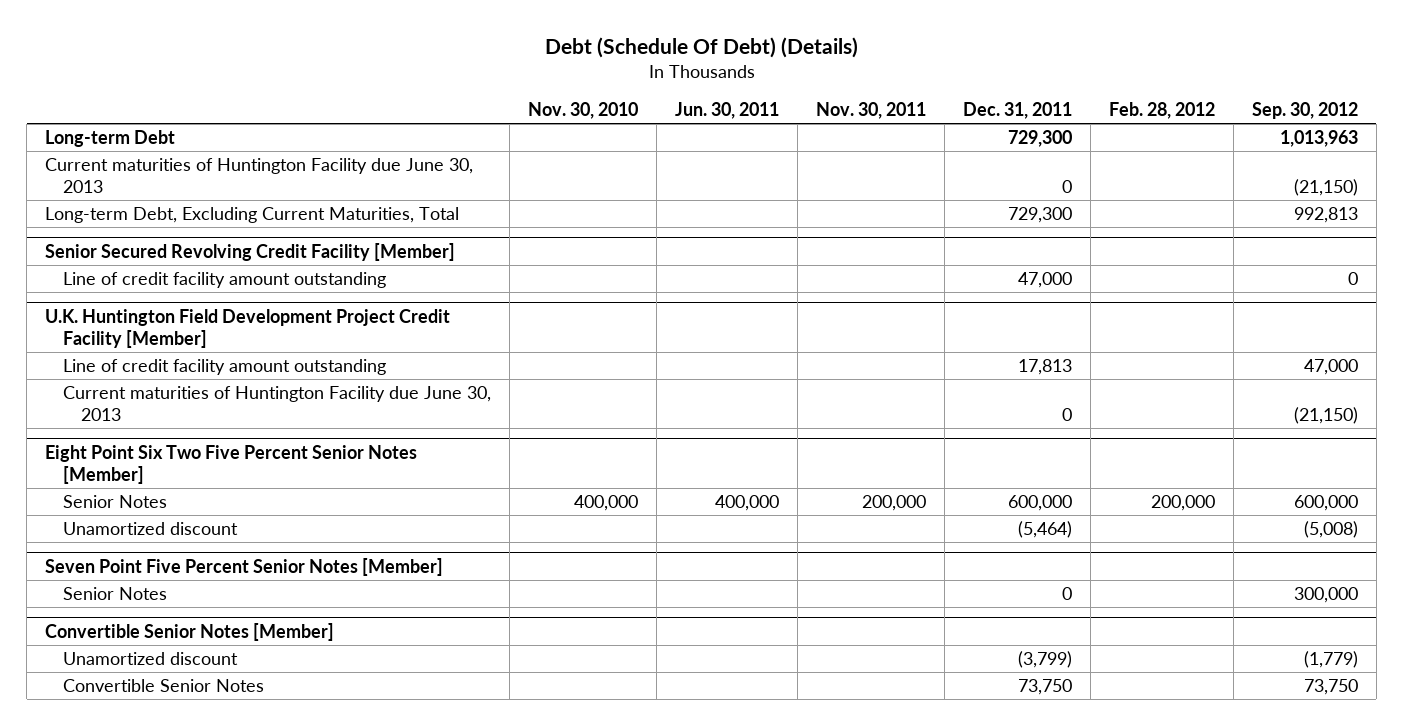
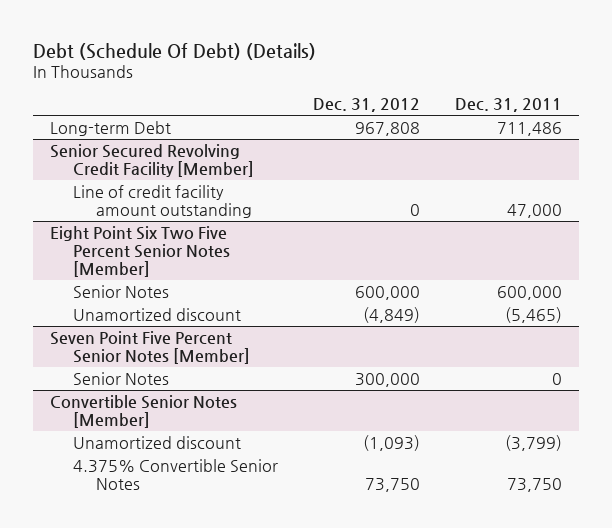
- | Nov. 30, 2010 | Jun. 30, 2011 | Nov. 30, 2011 | Dec. 31, 2011 | Feb. 28, 2012 | Sep. 30, 2012
+ | Dec. 31, 2012 | Dec. 31, 2011
- Long-term Debt | | | | 729,300 | | 1,013,963
- Current maturities of Huntington Facility due June 30, 2013 | | | | 0 | | (21,150)
- Long-term Debt, Excluding Current Maturities, Total | | | | 729,300 | | 992,813
+ Long-term Debt | 967,808 | 711,486
- U.K. Huntington Field Development Project Credit Facility [Member]
- Line of credit facility amount outstanding | | | | 17,813 | | 47,000
- Current maturities of Huntington Facility due June 30, 2013 | | | | 0 | | (21,150)
@ Eight Point Six Two Five Percent Senior Notes [Member]
- Unamortized discount | | | | (5,464) | | (5,008)
+ Unamortized discount | (4,849) | (5,465)
@ Convertible Senior Notes [Member]
- Convertible Senior Notes | | | | 73,750 | | 73,750
+ 4.375% Convertible Senior Notes | 73,750 | 73,750

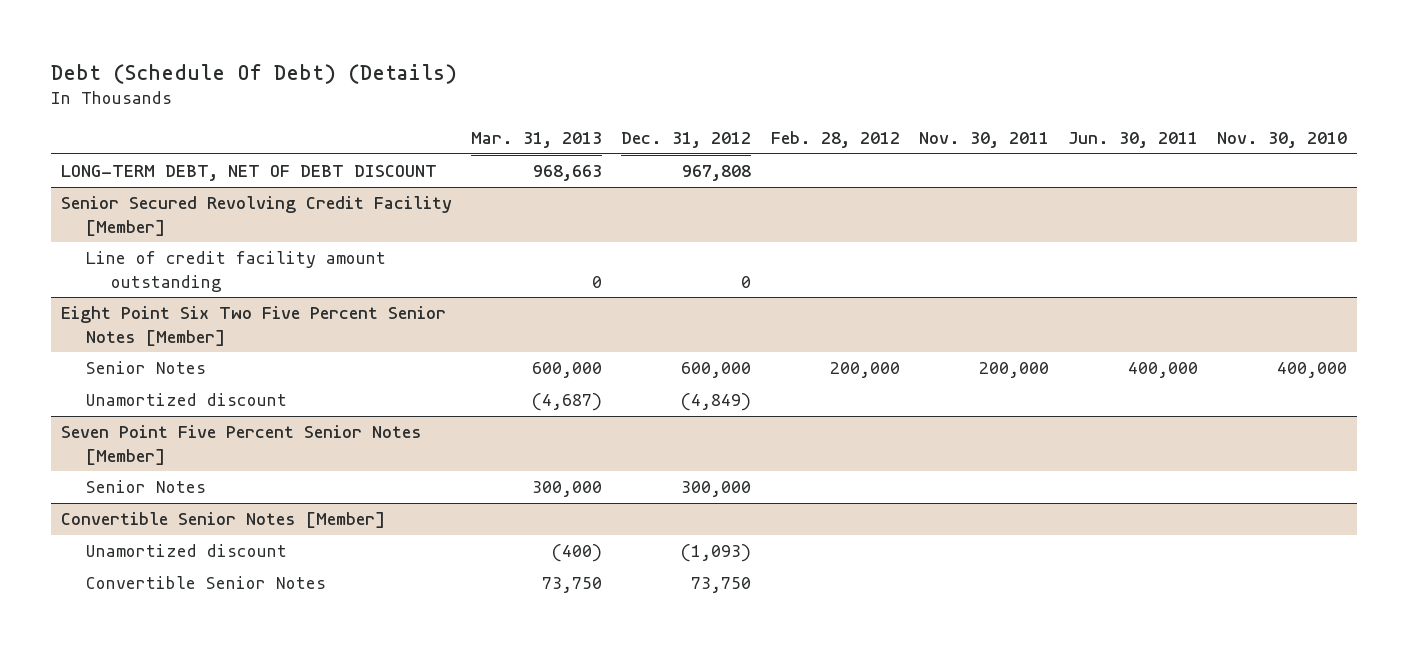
- | Dec. 31, 2012 | Dec. 31, 2011
+ | Mar. 31, 2013 | Dec. 31, 2012 | Feb. 28, 2012 | Nov. 30, 2011 | Jun. 30, 2011 | Nov. 30, 2010
- Long-term Debt | 967,808 | 711,486
+ LONG-TERM DEBT, NET OF DEBT DISCOUNT | 968,663 | 967,808 | | | |
@ Convertible Senior Notes [Member]
- 4.375% Convertible Senior Notes | 73,750 | 73,750
+ Convertible Senior Notes | 73,750 | 73,750 | | | |

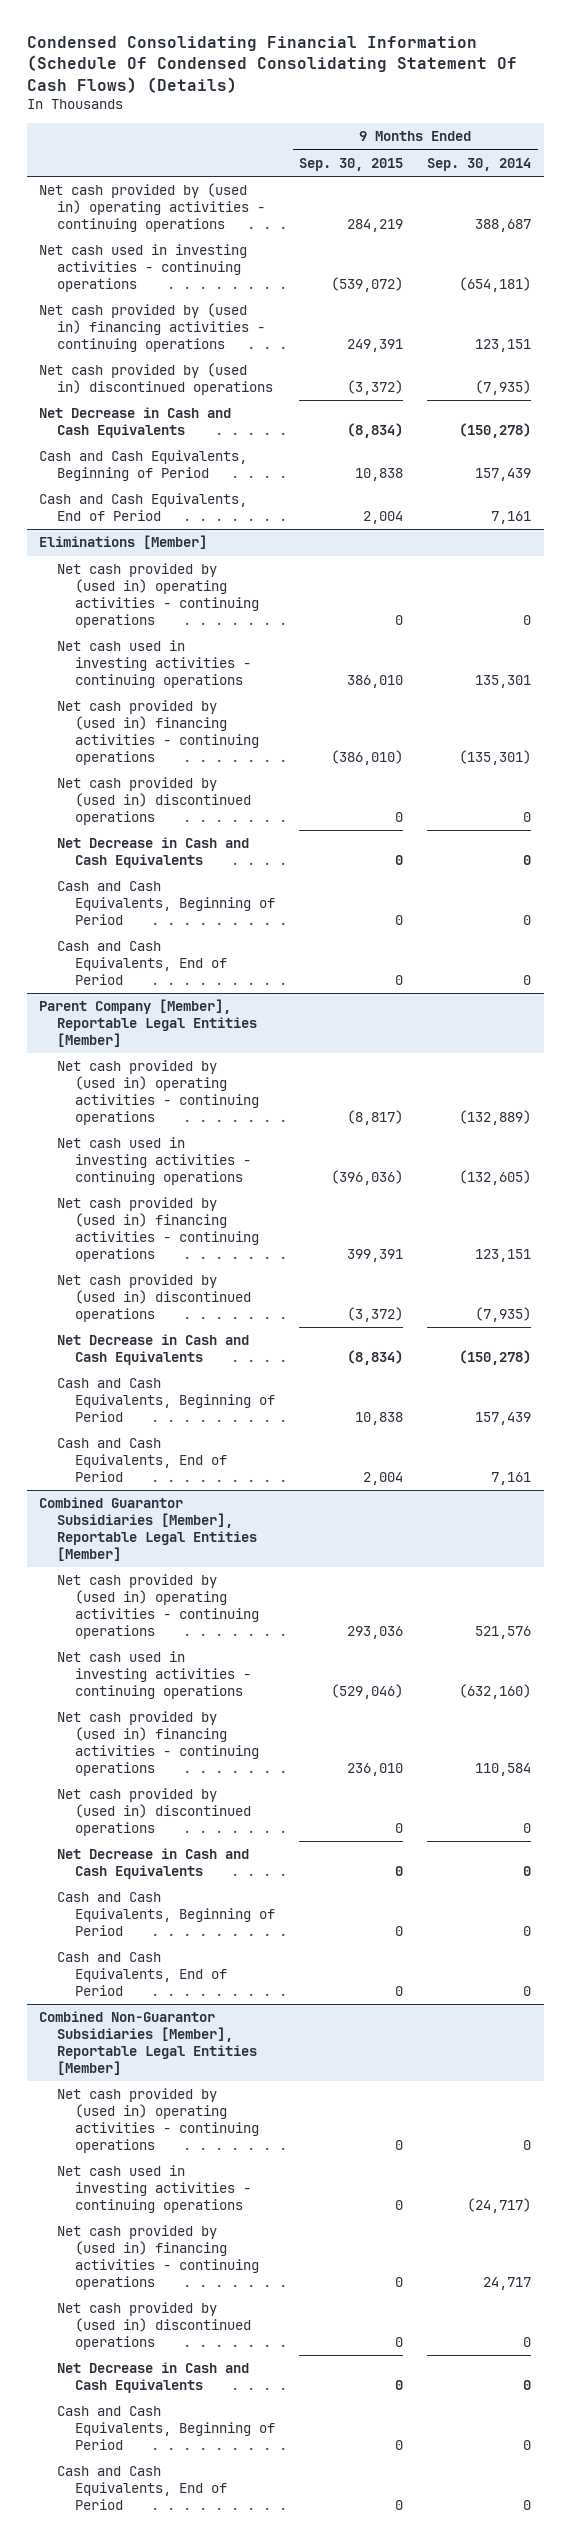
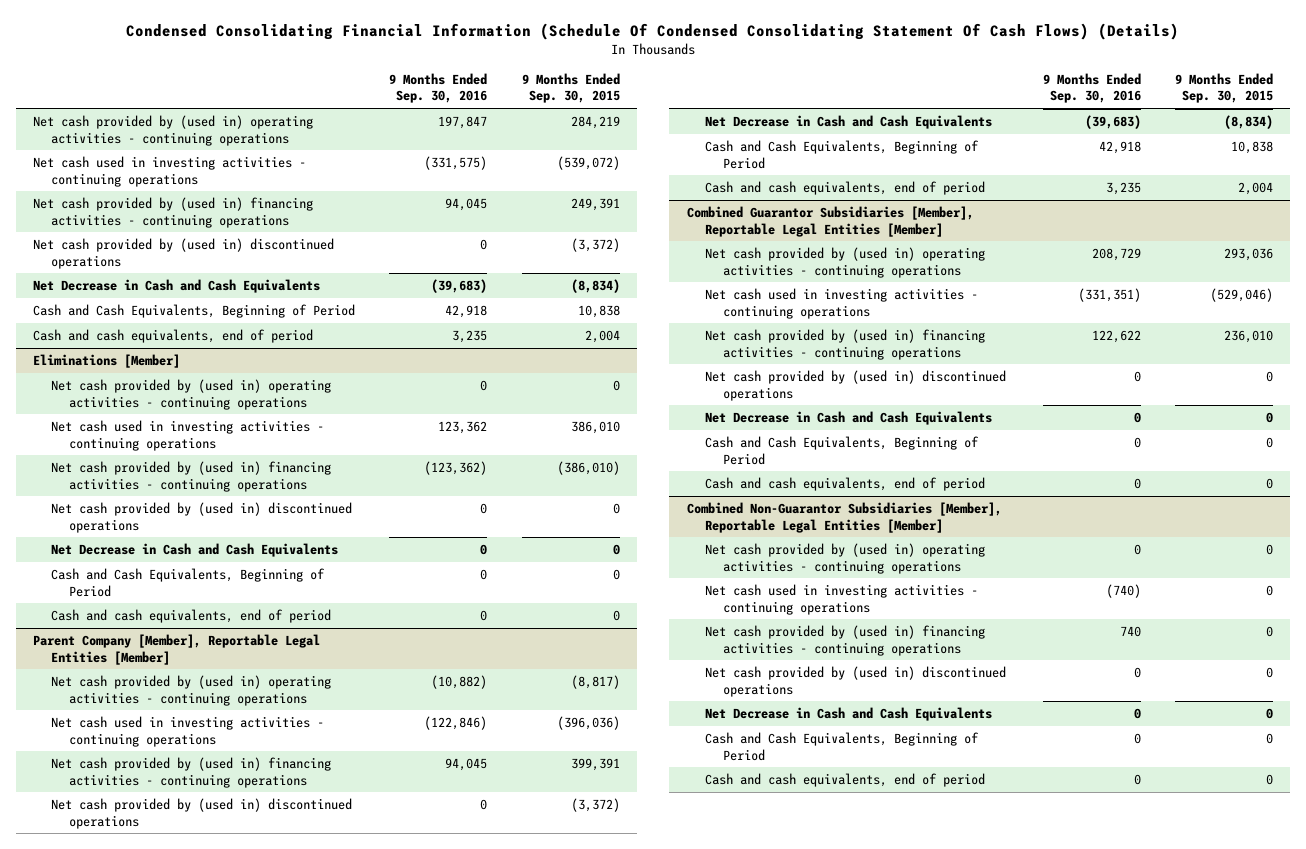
- | 9 Months Ended Sep. 30, 2015 | 9 Months Ended Sep. 30, 2014
+ | 9 Months Ended Sep. 30, 2016 | 9 Months Ended Sep. 30, 2015
- Cash and Cash Equivalents, End of Period | 2,004 | 7,161
+ Cash and cash equivalents, end of period | 3,235 | 2,004
@ Eliminations [Member]
- Cash and Cash Equivalents, End of Period | 0 | 0
+ Cash and cash equivalents, end of period | 0 | 0
@ Parent Company [Member], Reportable Legal Entities [Member]
- Cash and Cash Equivalents, End of Period | 2,004 | 7,161
+ Cash and cash equivalents, end of period | 3,235 | 2,004
@ Combined Guarantor Subsidiaries [Member], Reportable Legal Entities [Member]
- Cash and Cash Equivalents, End of Period | 0 | 0
+ Cash and cash equivalents, end of period | 0 | 0
@ Combined Non-Guarantor Subsidiaries [Member], Reportable Legal Entities [Member]
- Cash and Cash Equivalents, End of Period | 0 | 0
+ Cash and cash equivalents, end of period | 0 | 0

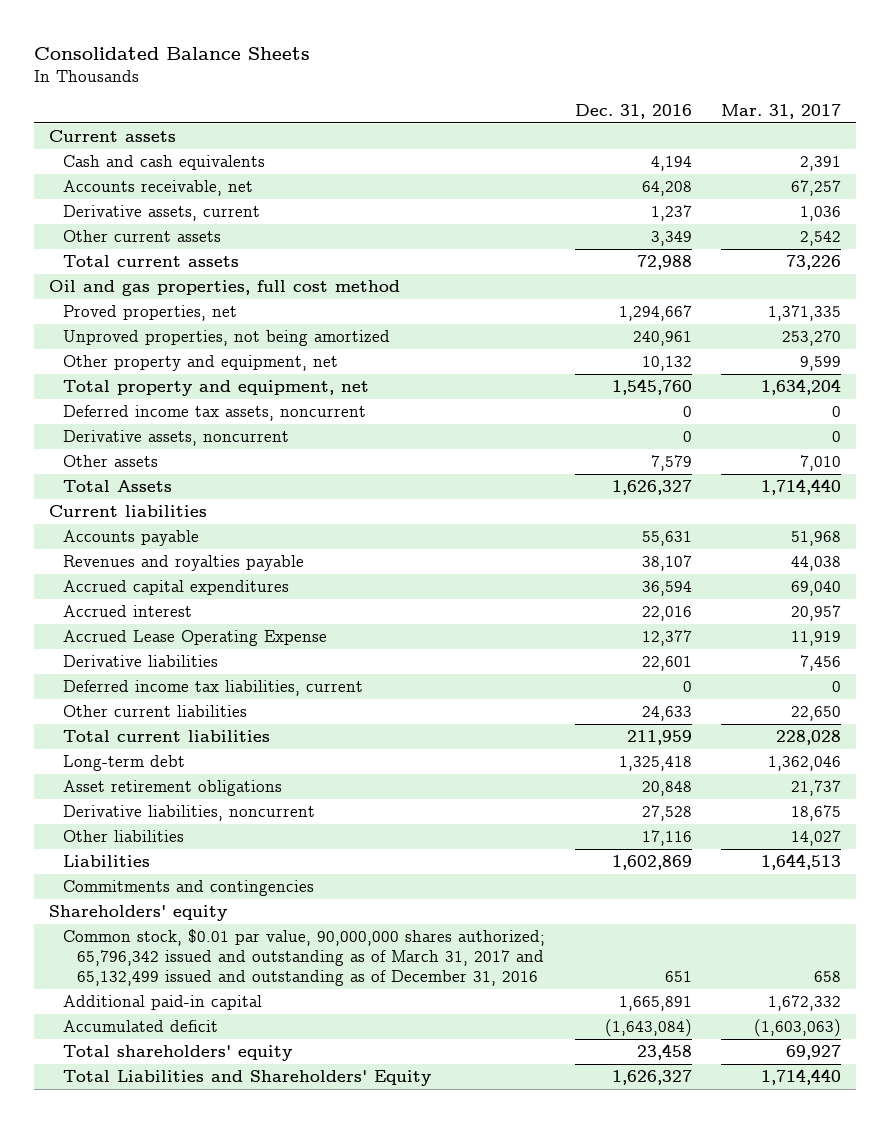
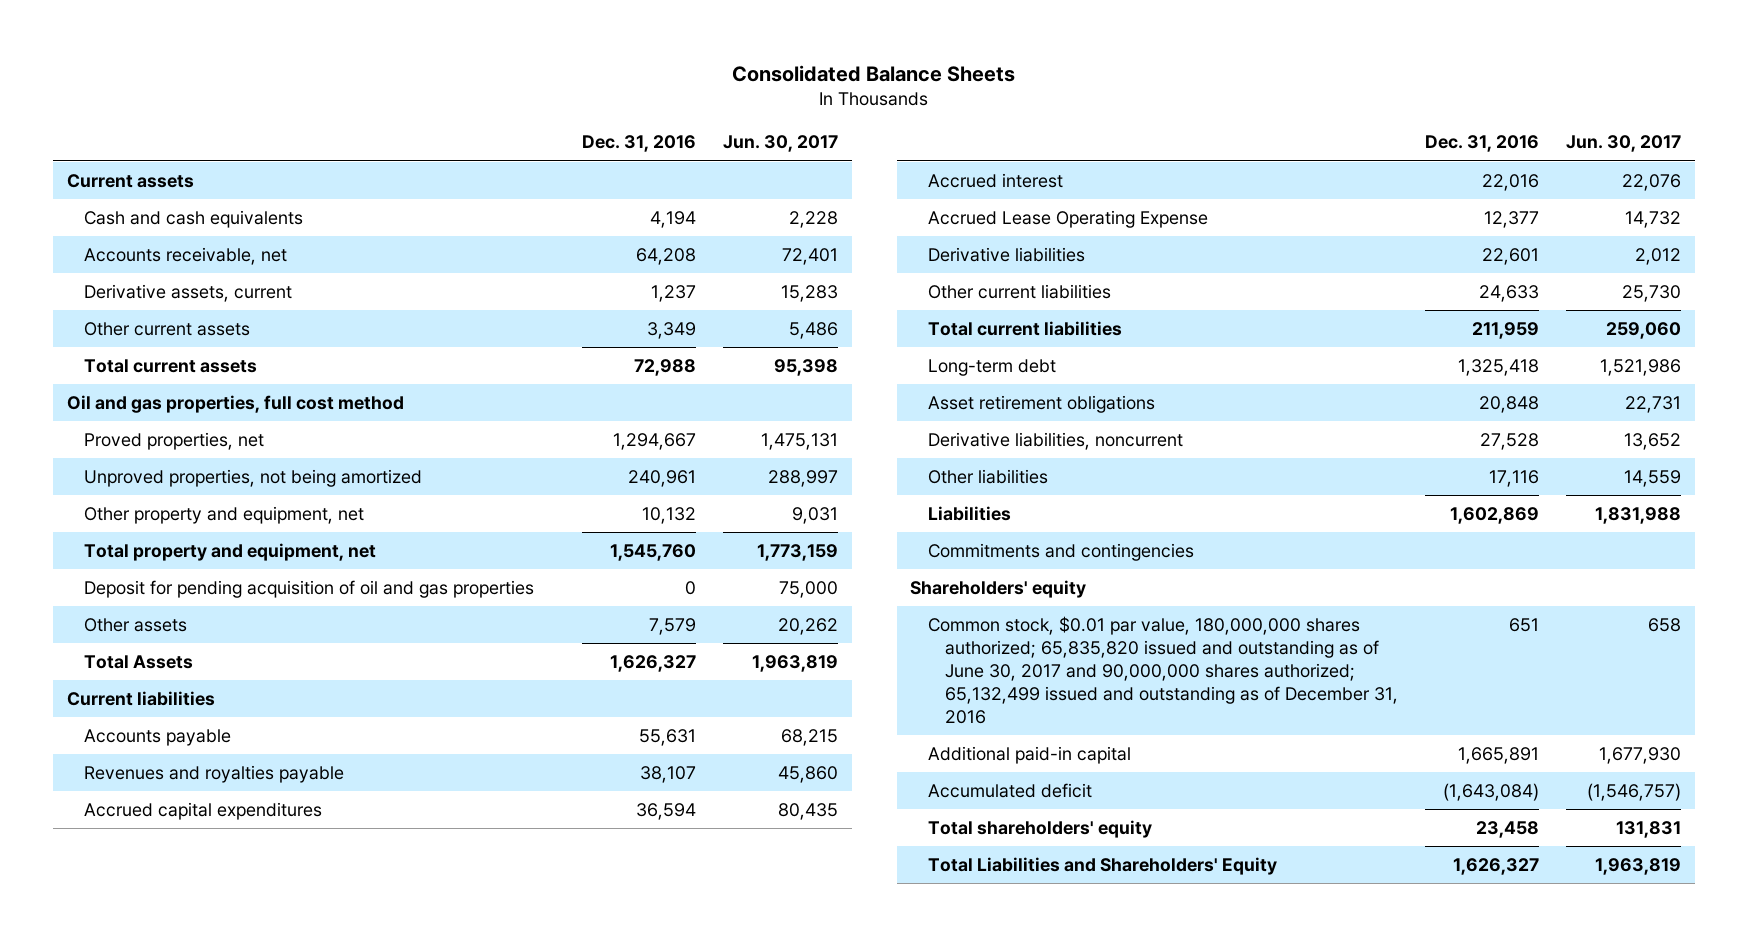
- | Dec. 31, 2016 | Mar. 31, 2017
+ | Dec. 31, 2016 | Jun. 30, 2017
- Deferred income tax assets, noncurrent | 0 | 0
- Derivative assets, noncurrent | 0 | 0
+ Deposit for pending acquisition of oil and gas properties | 0 | 75,000
- Deferred income tax liabilities, current | 0 | 0
- Common stock, $0.01 par value, 90,000,000 shares authorized; 65,796,342 issued and outstanding as of March 31, 2017 and 65,132,499 issued and outstanding as of December 31, 2016 | 651 | 658
+ Common stock, $0.01 par value, 180,000,000 shares authorized; 65,835,820 issued and outstanding as of June 30, 2017 and 90,000,000 shares authorized; 65,132,499 issued and outstanding as of December 31, 2016 | 651 | 658

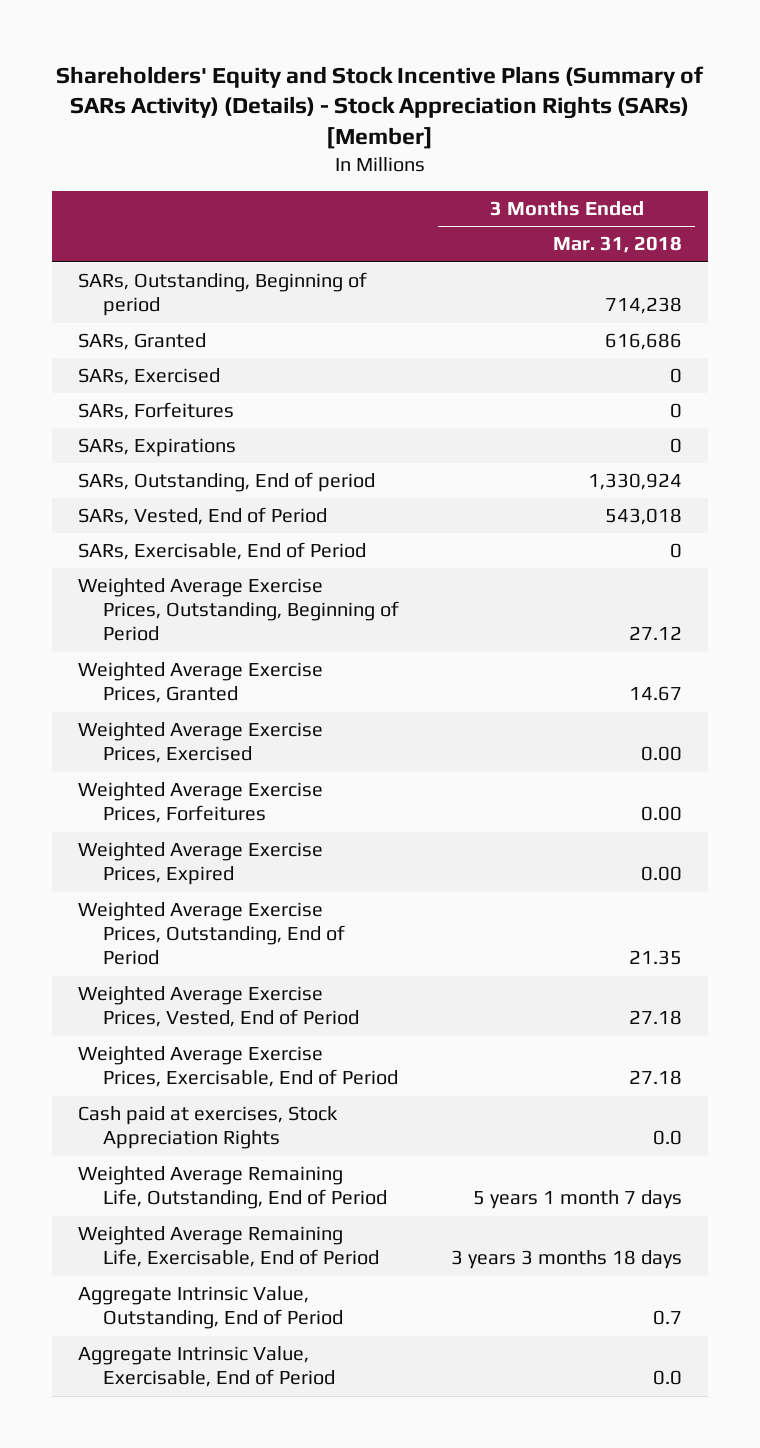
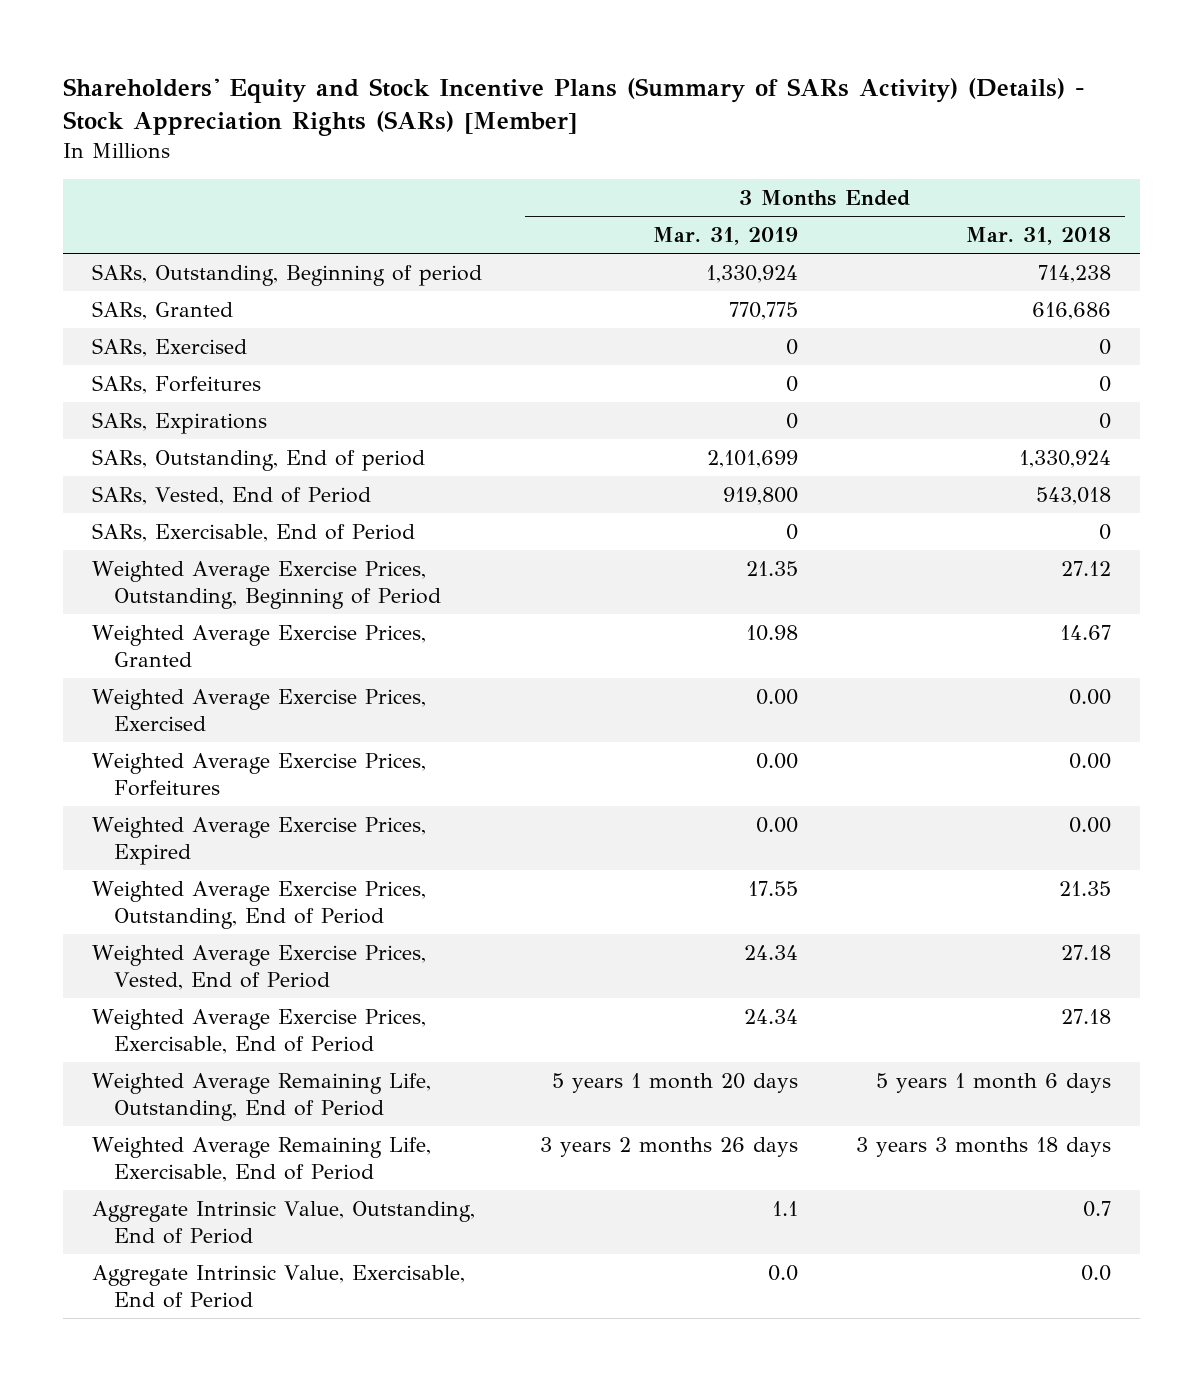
- | 3 Months Ended Mar. 31, 2018
+ | 3 Months Ended Mar. 31, 2019 | 3 Months Ended Mar. 31, 2018
- Cash paid at exercises, Stock Appreciation Rights | 0.0
- Weighted Average Remaining Life, Outstanding, End of Period | 5 years 1 month 7 days
+ Weighted Average Remaining Life, Outstanding, End of Period | 5 years 1 month 20 days | 5 years 1 month 6 days

